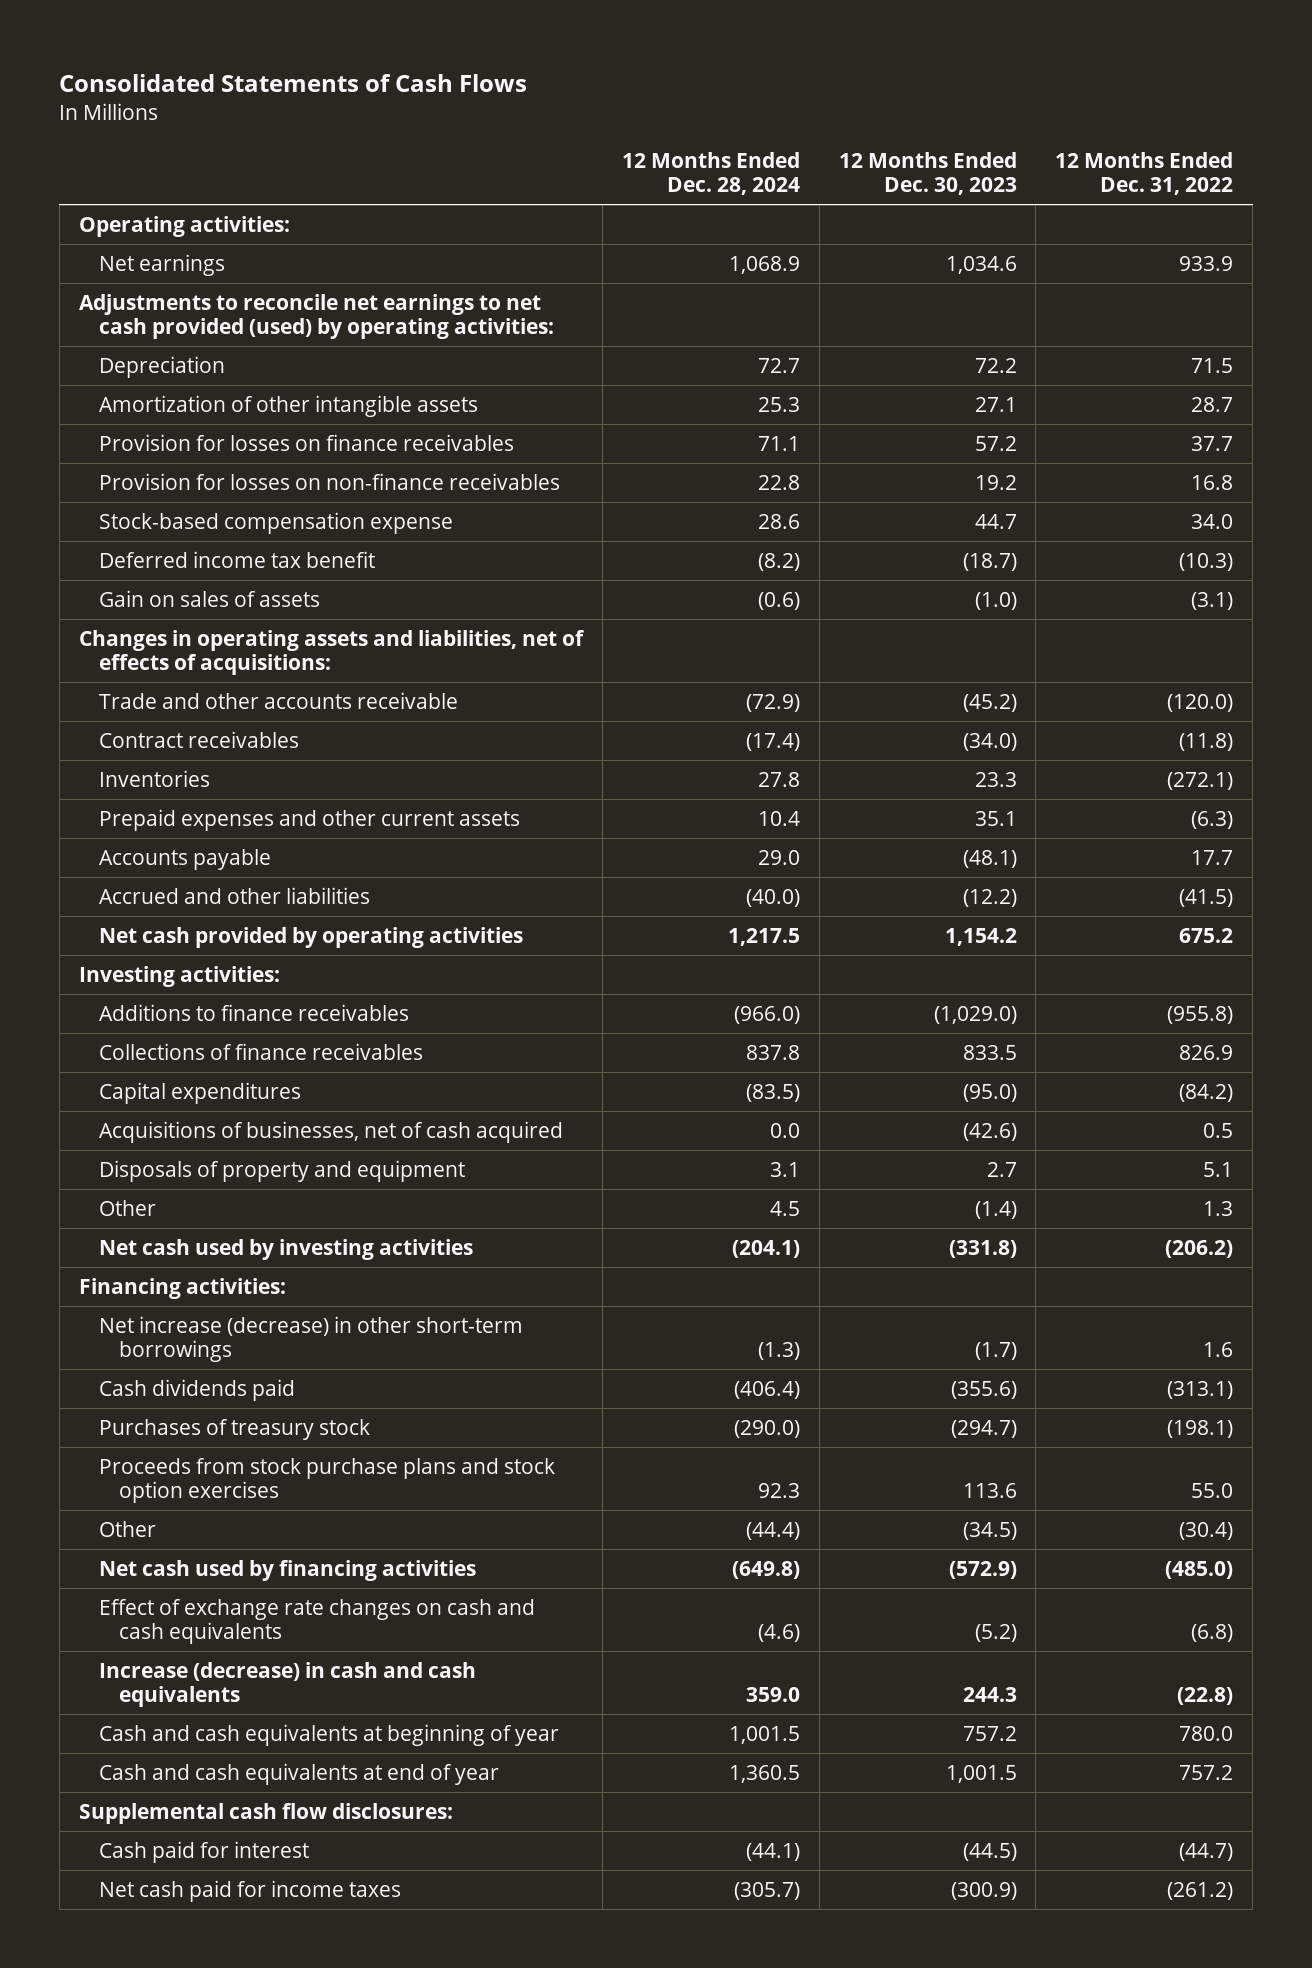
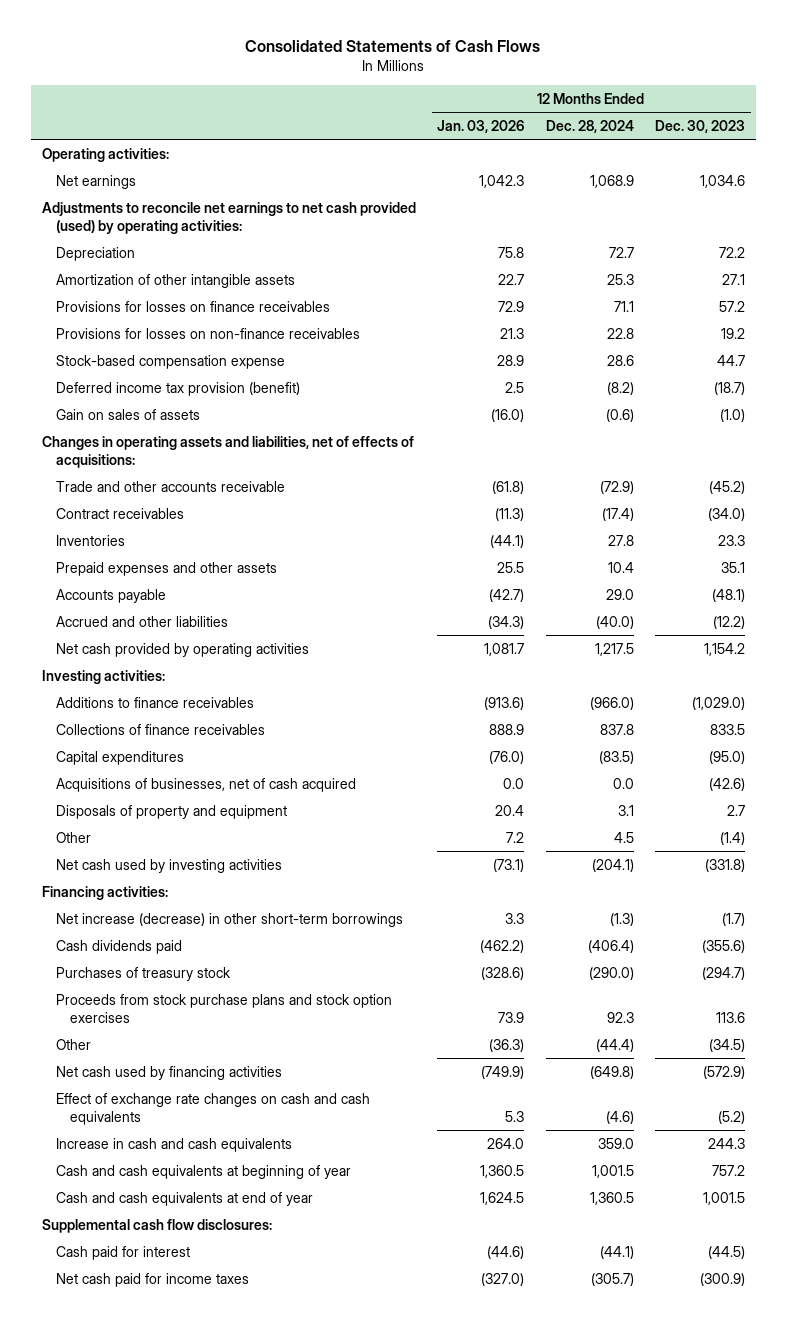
- | 12 Months Ended Dec. 28, 2024 | 12 Months Ended Dec. 30, 2023 | 12 Months Ended Dec. 31, 2022
+ | 12 Months Ended Jan. 03, 2026 | 12 Months Ended Dec. 28, 2024 | 12 Months Ended Dec. 30, 2023
- Provision for losses on finance receivables | 71.1 | 57.2 | 37.7
- Provision for losses on non-finance receivables | 22.8 | 19.2 | 16.8
+ Provisions for losses on finance receivables | 72.9 | 71.1 | 57.2
+ Provisions for losses on non-finance receivables | 21.3 | 22.8 | 19.2
- Deferred income tax benefit | (8.2) | (18.7) | (10.3)
+ Deferred income tax provision (benefit) | 2.5 | (8.2) | (18.7)
- Prepaid expenses and other current assets | 10.4 | 35.1 | (6.3)
+ Prepaid expenses and other assets | 25.5 | 10.4 | 35.1
- Increase (decrease) in cash and cash equivalents | 359.0 | 244.3 | (22.8)
+ Increase in cash and cash equivalents | 264.0 | 359.0 | 244.3

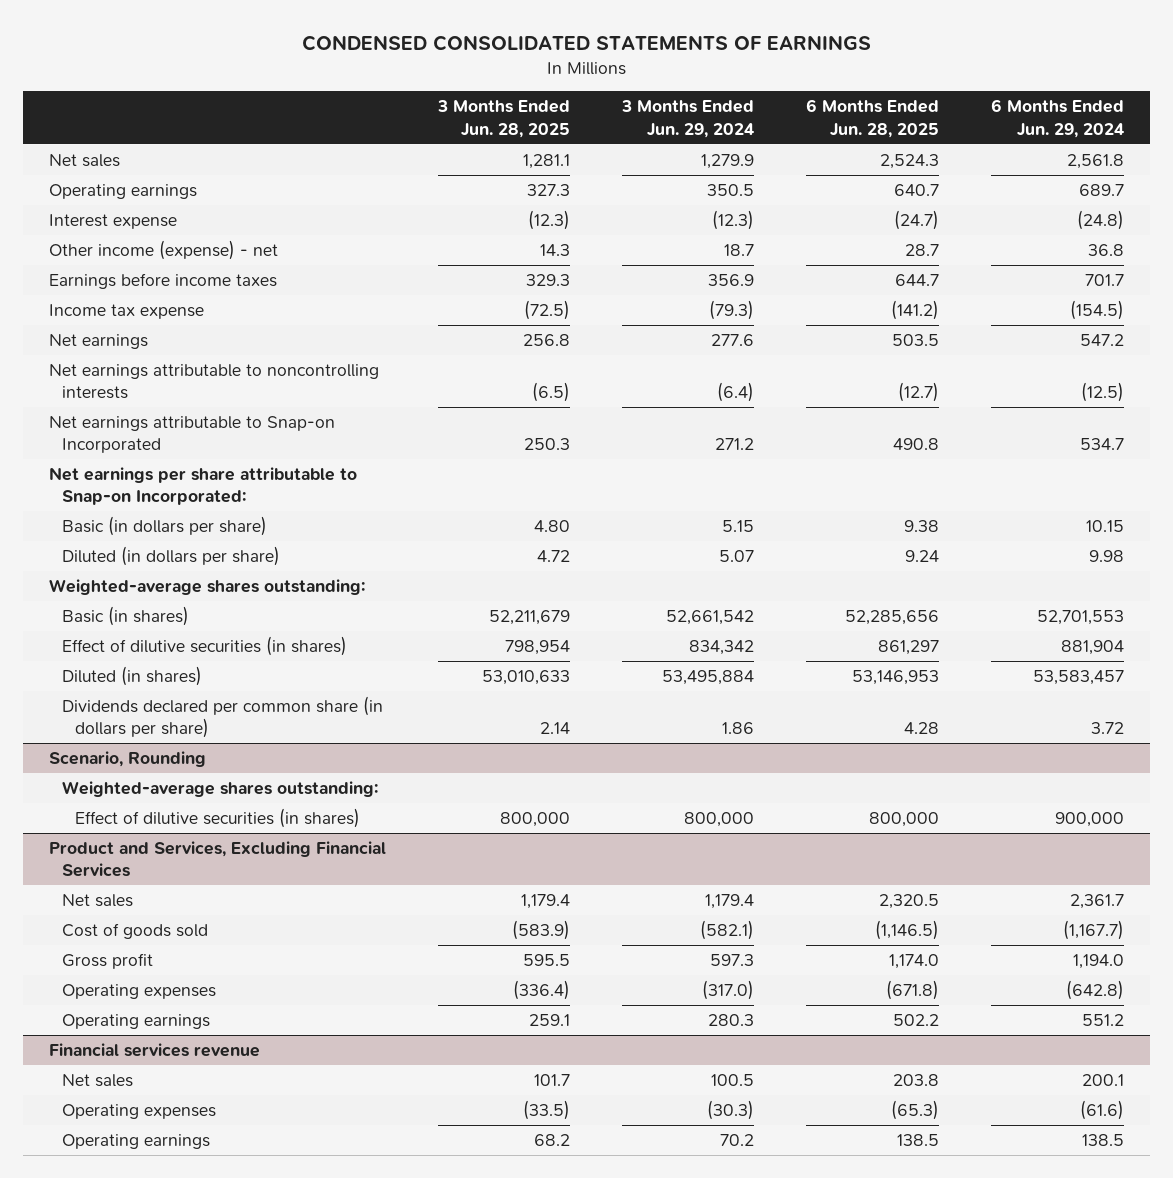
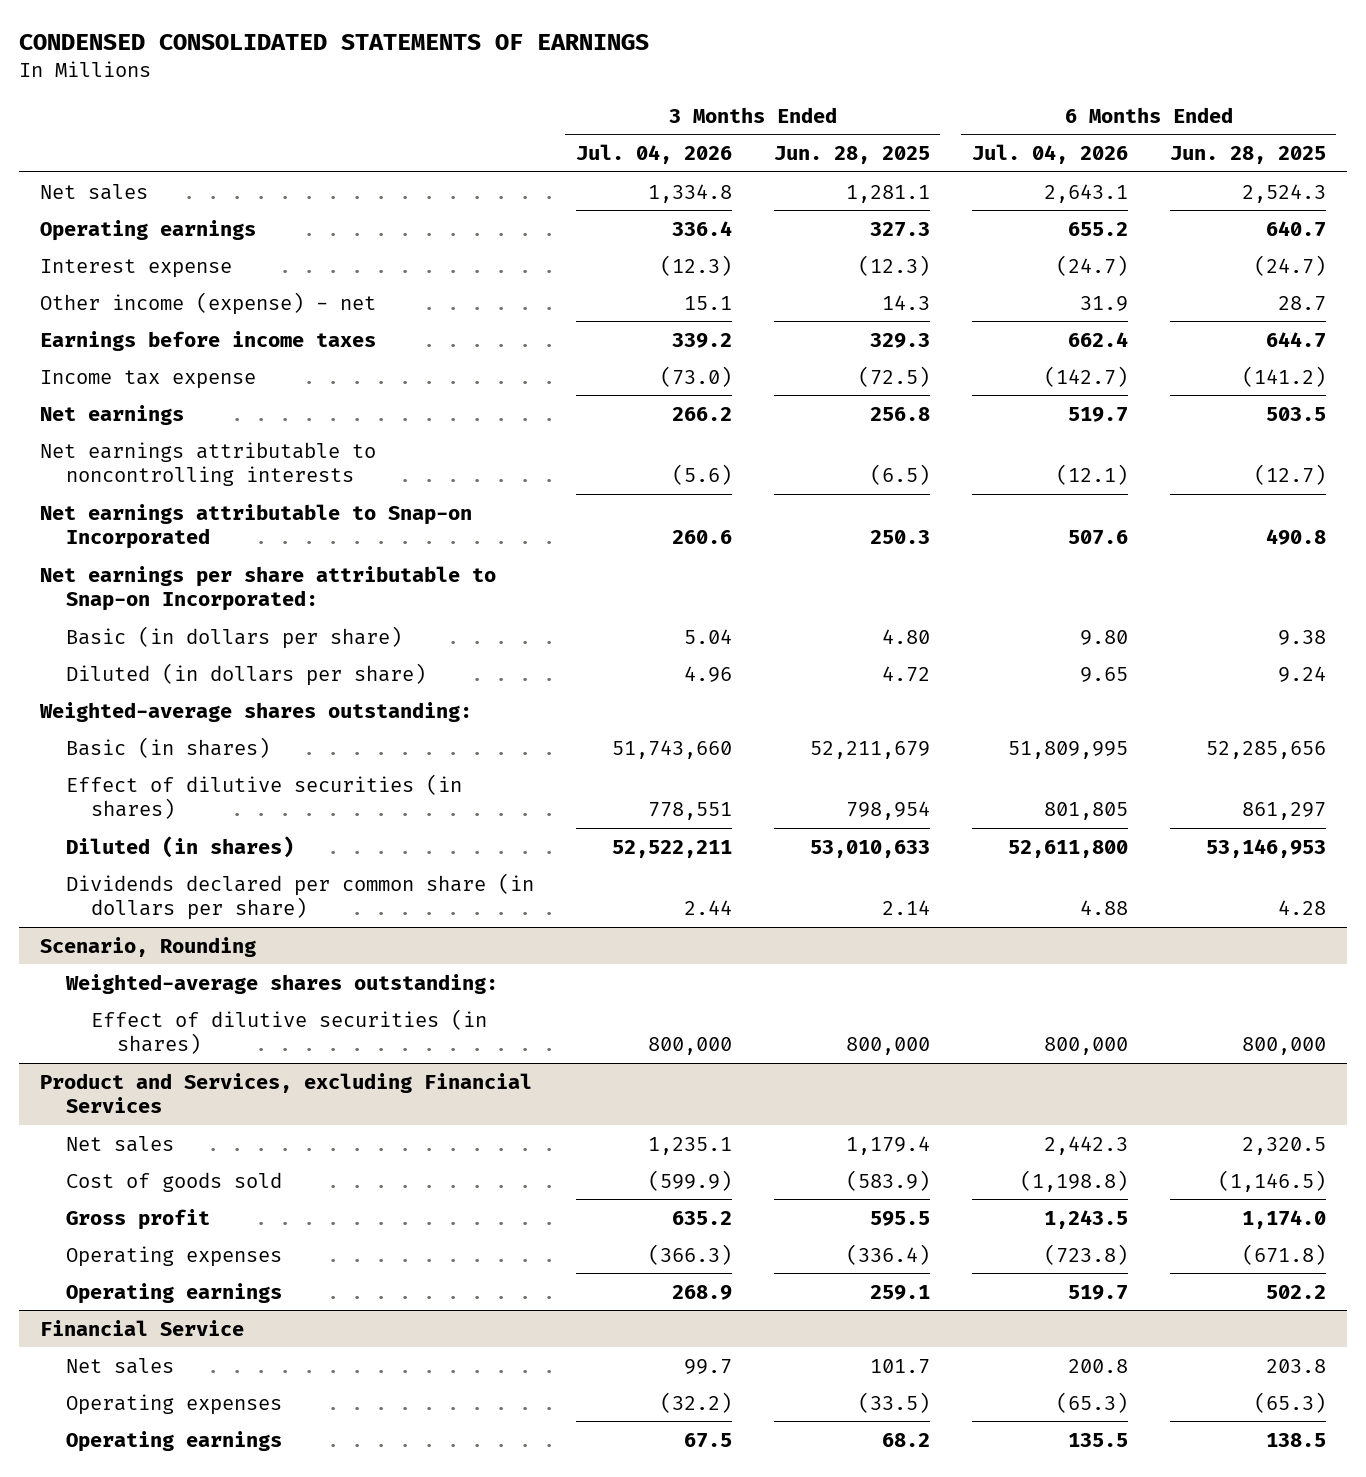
- | 3 Months Ended Jun. 28, 2025 | 3 Months Ended Jun. 29, 2024 | 6 Months Ended Jun. 28, 2025 | 6 Months Ended Jun. 29, 2024
+ | 3 Months Ended Jul. 04, 2026 | 3 Months Ended Jun. 28, 2025 | 6 Months Ended Jul. 04, 2026 | 6 Months Ended Jun. 28, 2025
- Product and Services, Excluding Financial Services
+ Product and Services, excluding Financial Services
- Financial services revenue
+ Financial Service

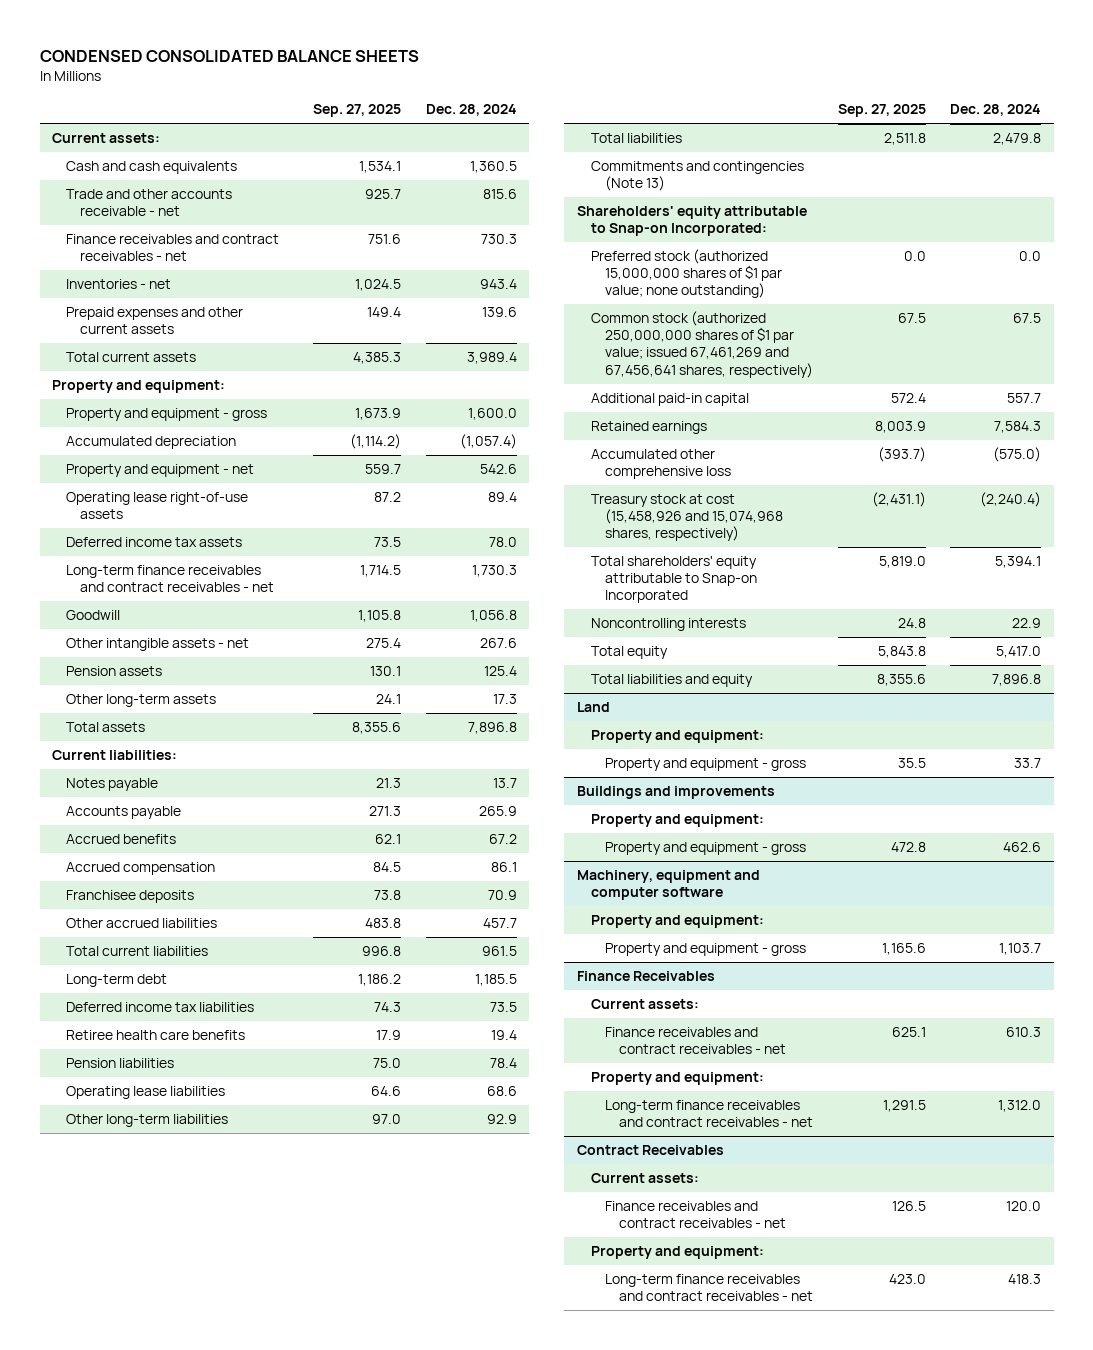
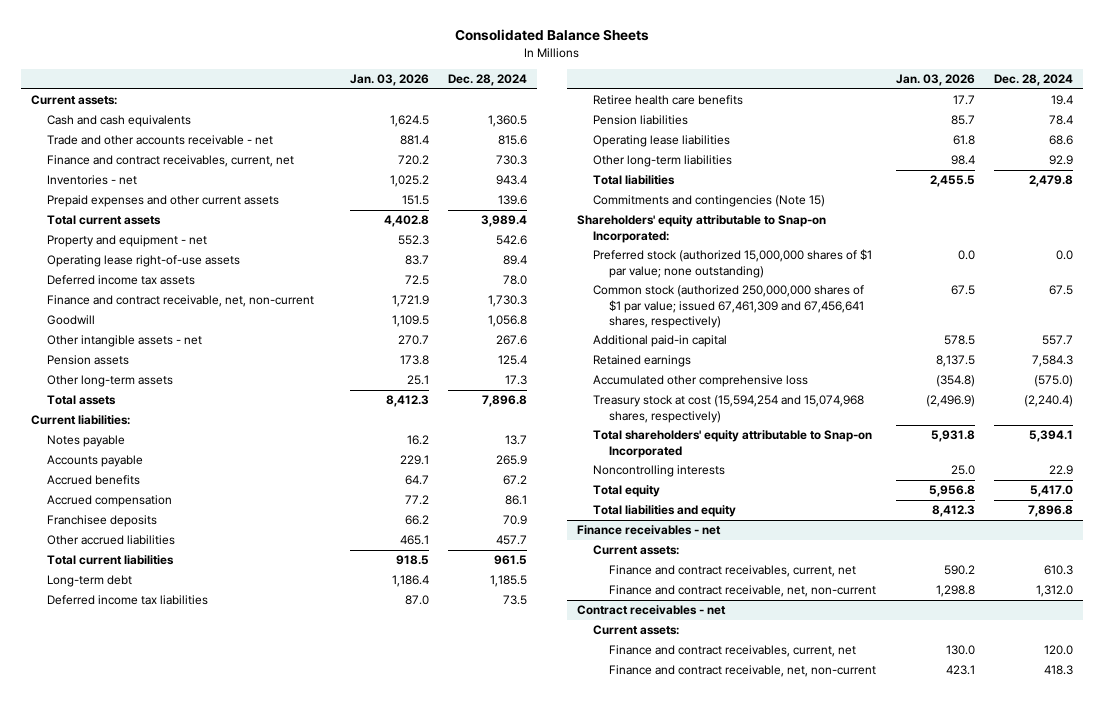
- CONDENSED CONSOLIDATED BALANCE SHEETS
+ Consolidated Balance Sheets
- | Sep. 27, 2025 | Dec. 28, 2024
+ | Jan. 03, 2026 | Dec. 28, 2024
- Finance receivables and contract receivables - net | 751.6 | 730.3
+ Finance and contract receivables, current, net | 720.2 | 730.3
- Property and equipment:
- Property and equipment - gross | 1,673.9 | 1,600.0
- Accumulated depreciation | (1,114.2) | (1,057.4)
- Long-term finance receivables and contract receivables - net | 1,714.5 | 1,730.3
+ Finance and contract receivable, net, non-current | 1,721.9 | 1,730.3
- Commitments and contingencies (Note 13)
+ Commitments and contingencies (Note 15)
- Common stock (authorized 250,000,000 shares of $1 par value; issued 67,461,269 and 67,456,641 shares, respectively) | 67.5 | 67.5
+ Common stock (authorized 250,000,000 shares of $1 par value; issued 67,461,309 and 67,456,641 shares, respectively) | 67.5 | 67.5
- Treasury stock at cost (15,458,926 and 15,074,968 shares, respectively) | (2,431.1) | (2,240.4)
+ Treasury stock at cost (15,594,254 and 15,074,968 shares, respectively) | (2,496.9) | (2,240.4)
- Land
- Property and equipment:
- Property and equipment - gross | 35.5 | 33.7
- Buildings and improvements
- Property and equipment:
- Property and equipment - gross | 472.8 | 462.6
- Machinery, equipment and computer software
- Property and equipment:
- Property and equipment - gross | 1,165.6 | 1,103.7
- Finance Receivables
+ Finance receivables - net
- Finance receivables and contract receivables - net | 625.1 | 610.3
- Property and equipment:
- Long-term finance receivables and contract receivables - net | 1,291.5 | 1,312.0
- Contract Receivables
+ Finance and contract receivables, current, net | 590.2 | 610.3
+ Finance and contract receivable, net, non-current | 1,298.8 | 1,312.0
+ Contract receivables - net
- Finance receivables and contract receivables - net | 126.5 | 120.0
- Property and equipment:
- Long-term finance receivables and contract receivables - net | 423.0 | 418.3
+ Finance and contract receivables, current, net | 130.0 | 120.0
+ Finance and contract receivable, net, non-current | 423.1 | 418.3

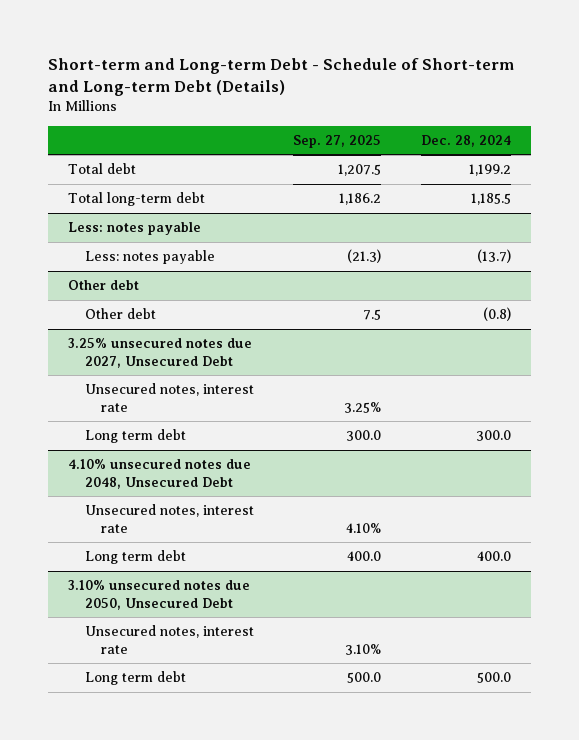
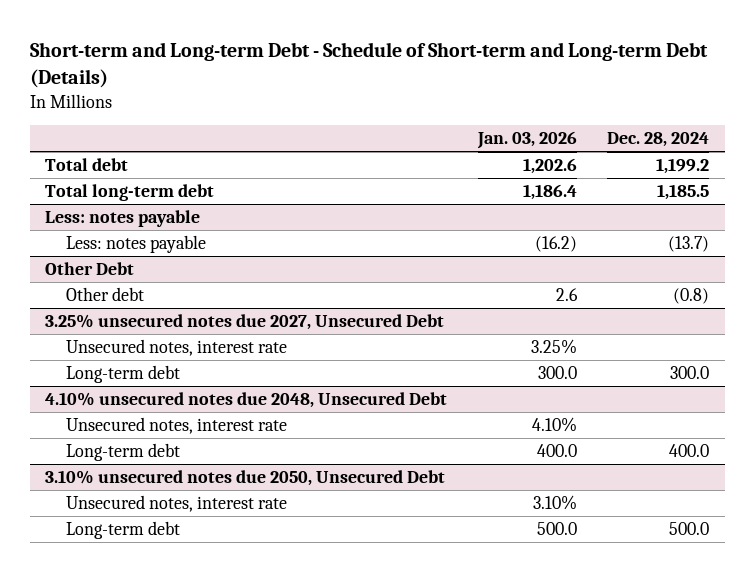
- | Sep. 27, 2025 | Dec. 28, 2024
+ | Jan. 03, 2026 | Dec. 28, 2024
- Other debt
+ Other Debt
@ 3.25% unsecured notes due 2027, Unsecured Debt
- Long term debt | 300.0 | 300.0
+ Long-term debt | 300.0 | 300.0
@ 4.10% unsecured notes due 2048, Unsecured Debt
- Long term debt | 400.0 | 400.0
+ Long-term debt | 400.0 | 400.0
@ 3.10% unsecured notes due 2050, Unsecured Debt
- Long term debt | 500.0 | 500.0
+ Long-term debt | 500.0 | 500.0

